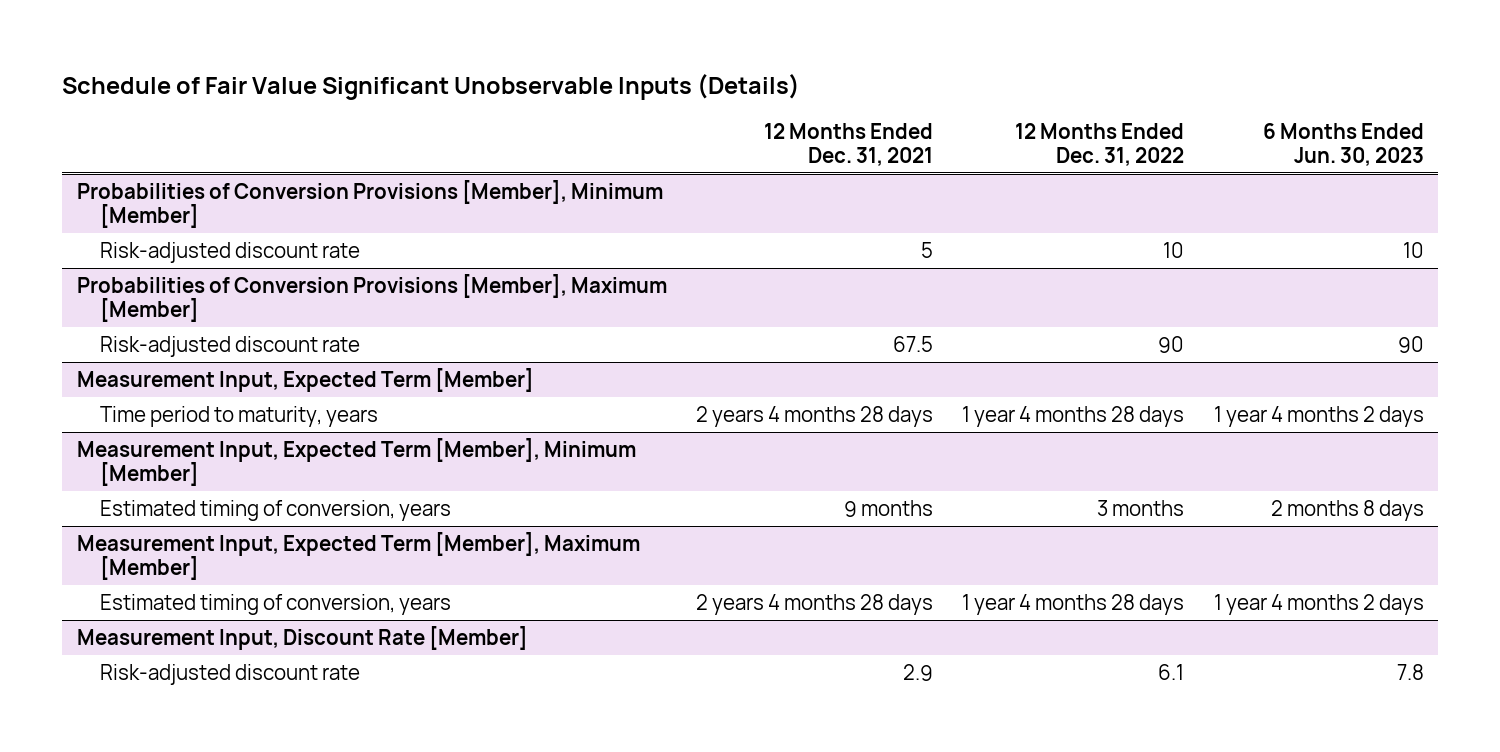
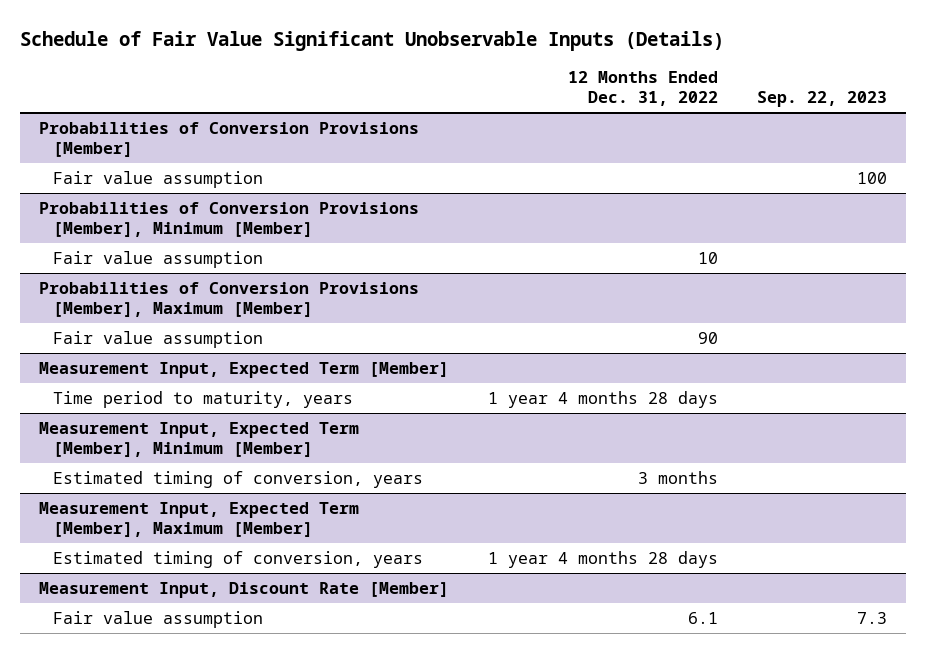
- | 12 Months Ended Dec. 31, 2021 | 12 Months Ended Dec. 31, 2022 | 6 Months Ended Jun. 30, 2023
+ | 12 Months Ended Dec. 31, 2022 | Sep. 22, 2023
+ Probabilities of Conversion Provisions [Member]
+ Fair value assumption | | 100
@ Probabilities of Conversion Provisions [Member], Minimum [Member]
- Risk-adjusted discount rate | 5 | 10 | 10
+ Fair value assumption | 10 |
@ Probabilities of Conversion Provisions [Member], Maximum [Member]
- Risk-adjusted discount rate | 67.5 | 90 | 90
+ Fair value assumption | 90 |
@ Measurement Input, Discount Rate [Member]
- Risk-adjusted discount rate | 2.9 | 6.1 | 7.8
+ Fair value assumption | 6.1 | 7.3

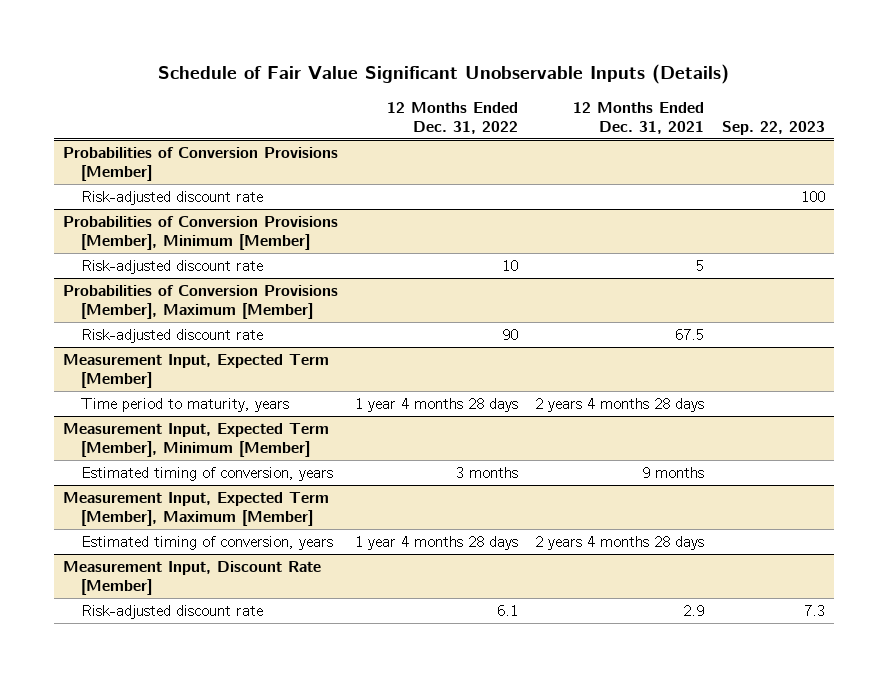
- | 12 Months Ended Dec. 31, 2022 | Sep. 22, 2023
+ | 12 Months Ended Dec. 31, 2022 | 12 Months Ended Dec. 31, 2021 | Sep. 22, 2023
@ Probabilities of Conversion Provisions [Member]
- Fair value assumption | | 100
+ Risk-adjusted discount rate | | | 100
@ Probabilities of Conversion Provisions [Member], Minimum [Member]
- Fair value assumption | 10 |
+ Risk-adjusted discount rate | 10 | 5 |
@ Probabilities of Conversion Provisions [Member], Maximum [Member]
- Fair value assumption | 90 |
+ Risk-adjusted discount rate | 90 | 67.5 |
@ Measurement Input, Discount Rate [Member]
- Fair value assumption | 6.1 | 7.3
+ Risk-adjusted discount rate | 6.1 | 2.9 | 7.3

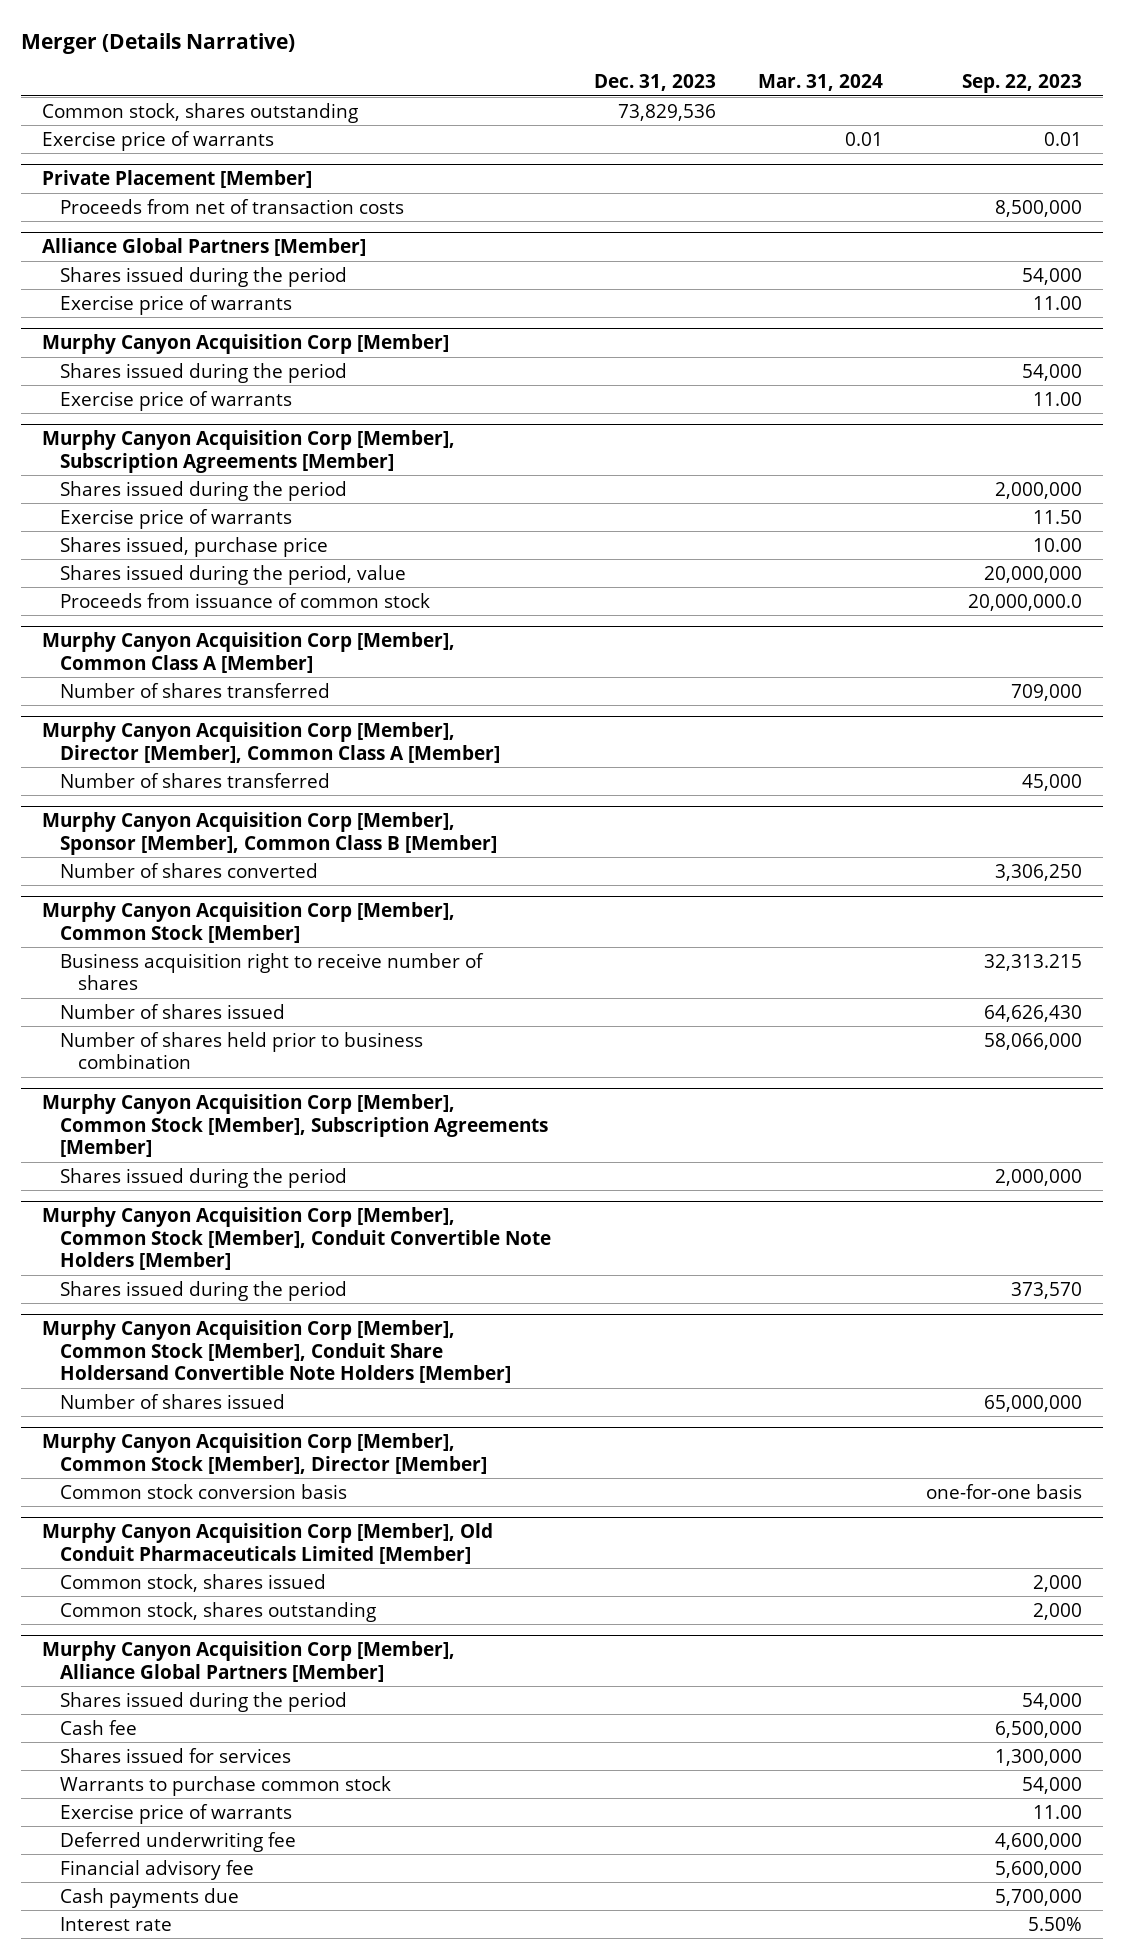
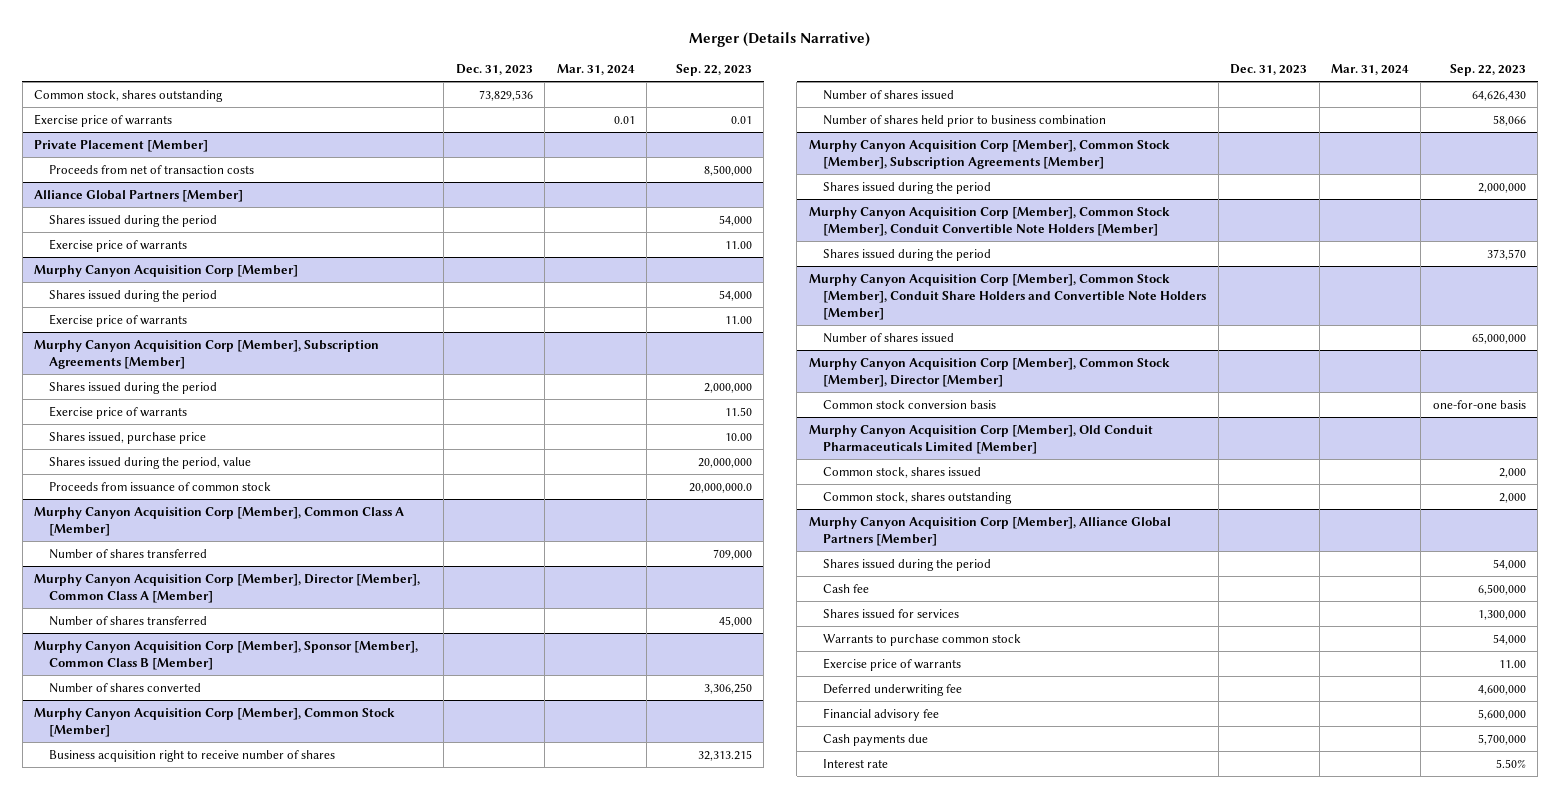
@ Murphy Canyon Acquisition Corp [Member], Common Stock [Member]
- Number of shares held prior to business combination | | | 58,066,000
+ Number of shares held prior to business combination | | | 58,066
- Murphy Canyon Acquisition Corp [Member], Common Stock [Member], Conduit Share Holdersand Convertible Note Holders [Member]
+ Murphy Canyon Acquisition Corp [Member], Common Stock [Member], Conduit Share Holders and Convertible Note Holders [Member]

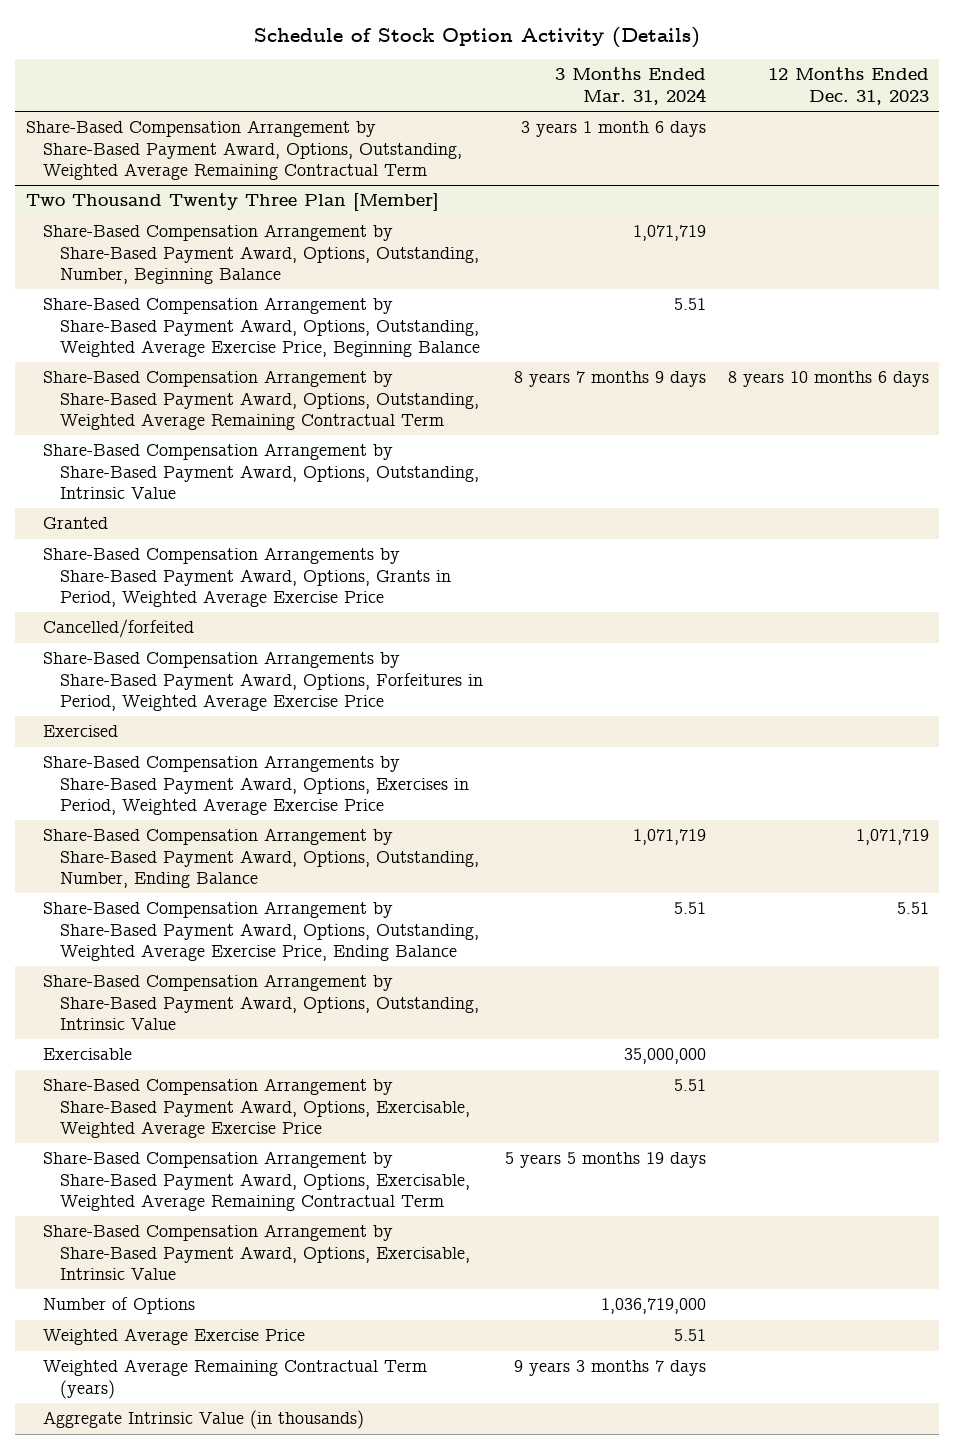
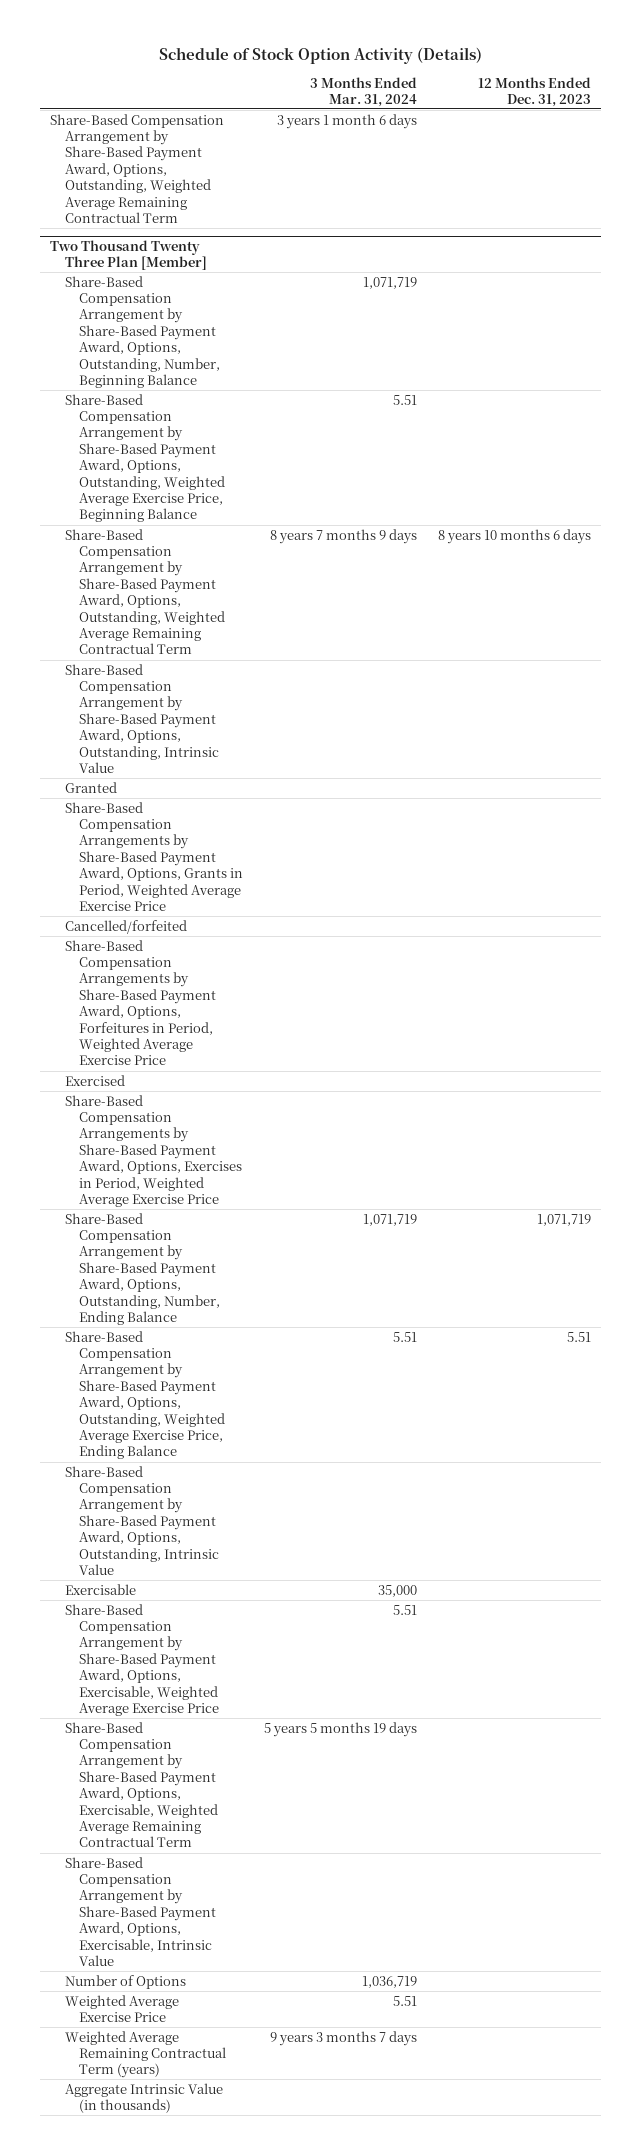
@ Two Thousand Twenty Three Plan [Member]
- Exercisable | 35,000,000 |
+ Exercisable | 35,000 |
- Number of Options | 1,036,719,000 |
+ Number of Options | 1,036,719 |

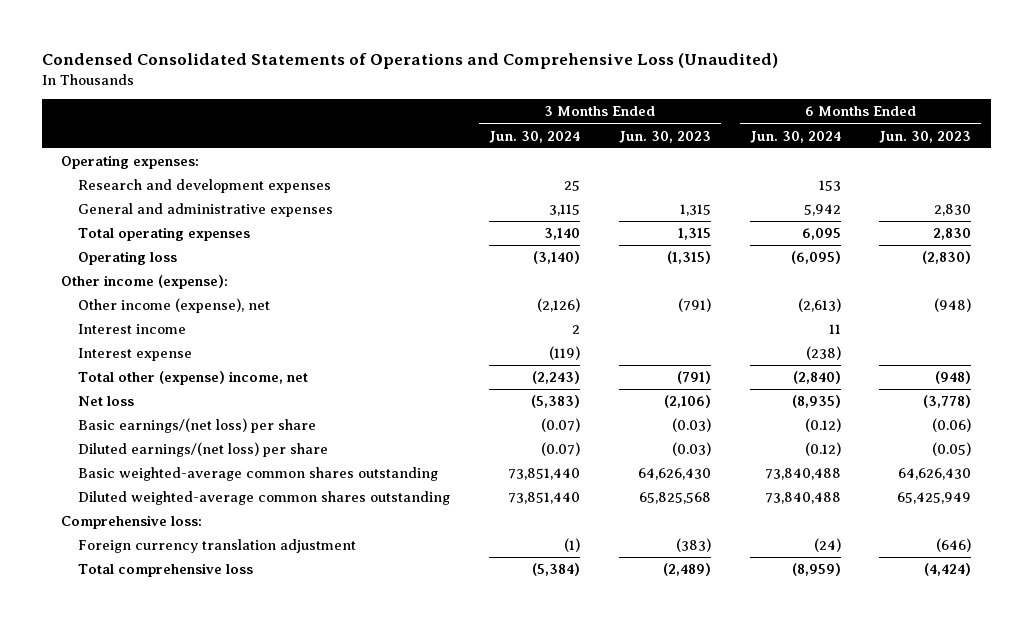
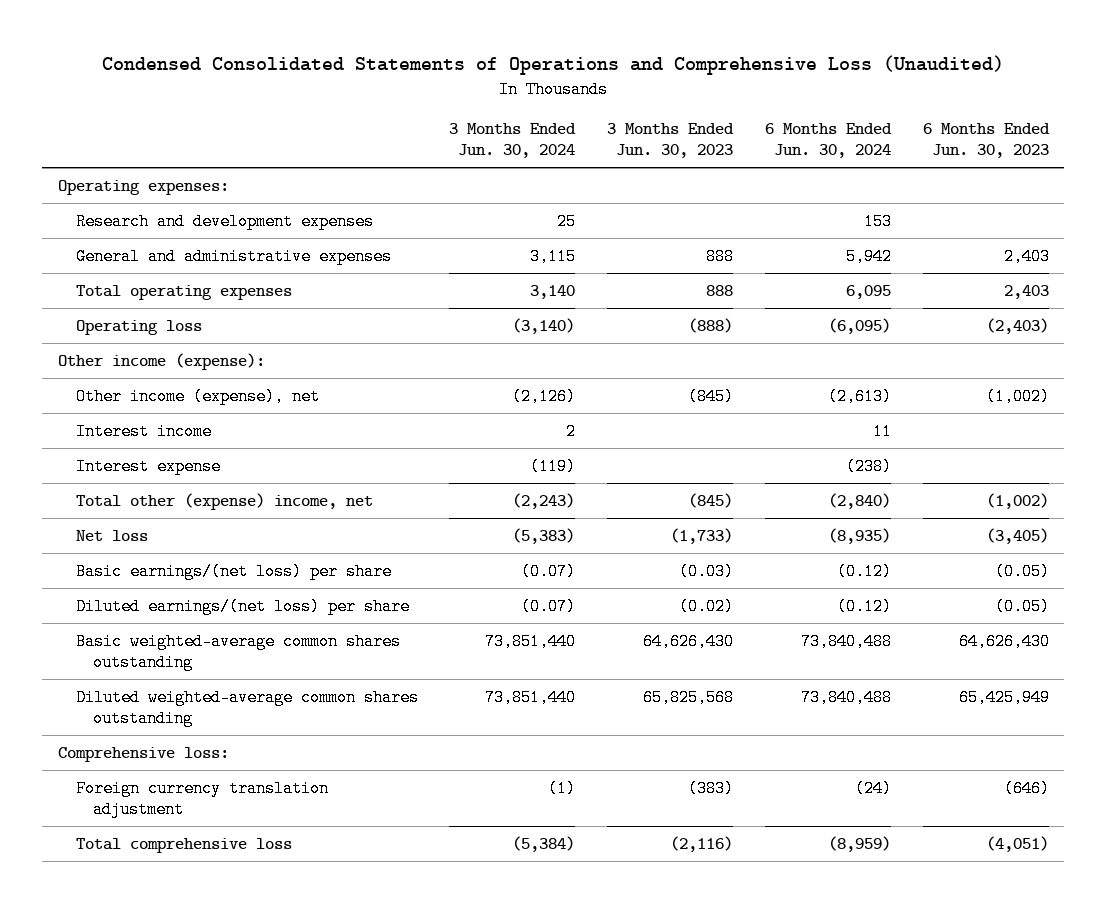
- General and administrative expenses | 3,115 | 1,315 | 5,942 | 2,830
- Total operating expenses | 3,140 | 1,315 | 6,095 | 2,830
- Operating loss | (3,140) | (1,315) | (6,095) | (2,830)
+ General and administrative expenses | 3,115 | 888 | 5,942 | 2,403
+ Total operating expenses | 3,140 | 888 | 6,095 | 2,403
+ Operating loss | (3,140) | (888) | (6,095) | (2,403)
- Other income (expense), net | (2,126) | (791) | (2,613) | (948)
+ Other income (expense), net | (2,126) | (845) | (2,613) | (1,002)
- Total other (expense) income, net | (2,243) | (791) | (2,840) | (948)
- Net loss | (5,383) | (2,106) | (8,935) | (3,778)
- Basic earnings/(net loss) per share | (0.07) | (0.03) | (0.12) | (0.06)
- Diluted earnings/(net loss) per share | (0.07) | (0.03) | (0.12) | (0.05)
+ Total other (expense) income, net | (2,243) | (845) | (2,840) | (1,002)
+ Net loss | (5,383) | (1,733) | (8,935) | (3,405)
+ Basic earnings/(net loss) per share | (0.07) | (0.03) | (0.12) | (0.05)
+ Diluted earnings/(net loss) per share | (0.07) | (0.02) | (0.12) | (0.05)
- Total comprehensive loss | (5,384) | (2,489) | (8,959) | (4,424)
+ Total comprehensive loss | (5,384) | (2,116) | (8,959) | (4,051)

